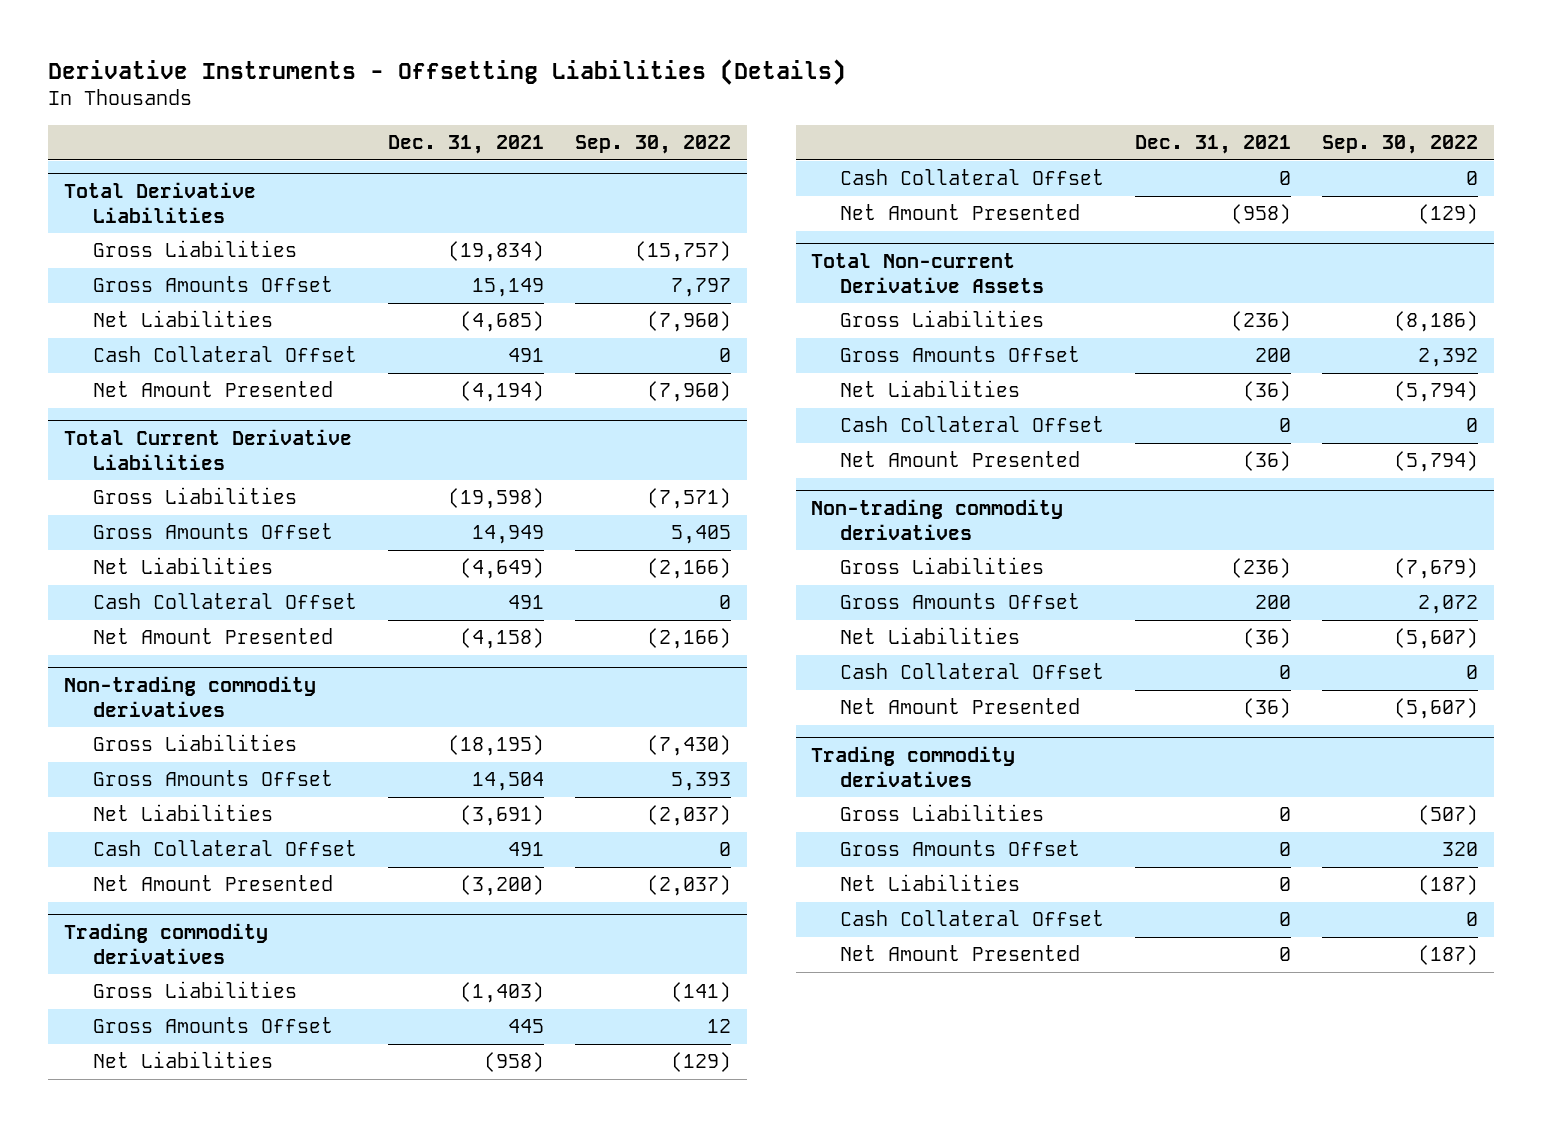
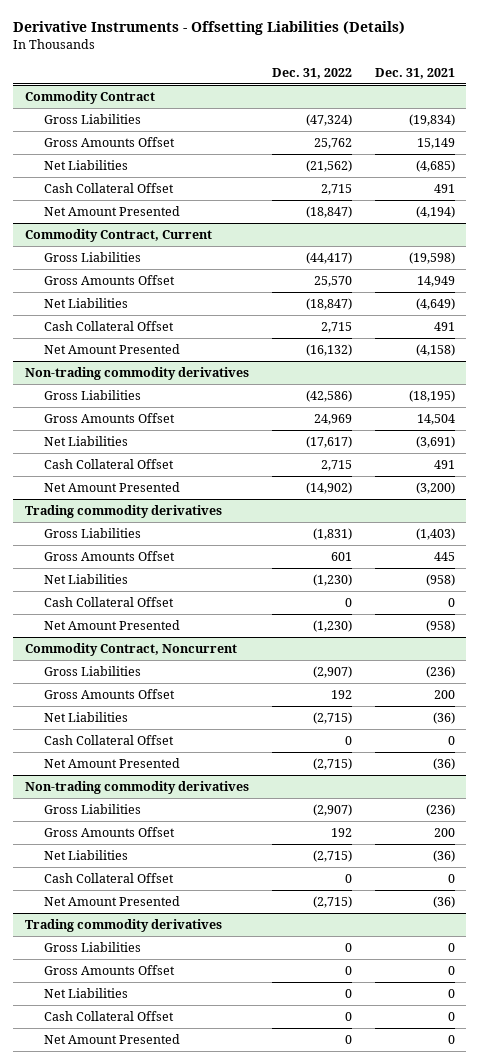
- | Dec. 31, 2021 | Sep. 30, 2022
+ | Dec. 31, 2022 | Dec. 31, 2021
- Total Derivative Liabilities
+ Commodity Contract
- Total Current Derivative Liabilities
+ Commodity Contract, Current
- Total Non-current Derivative Assets
+ Commodity Contract, Noncurrent

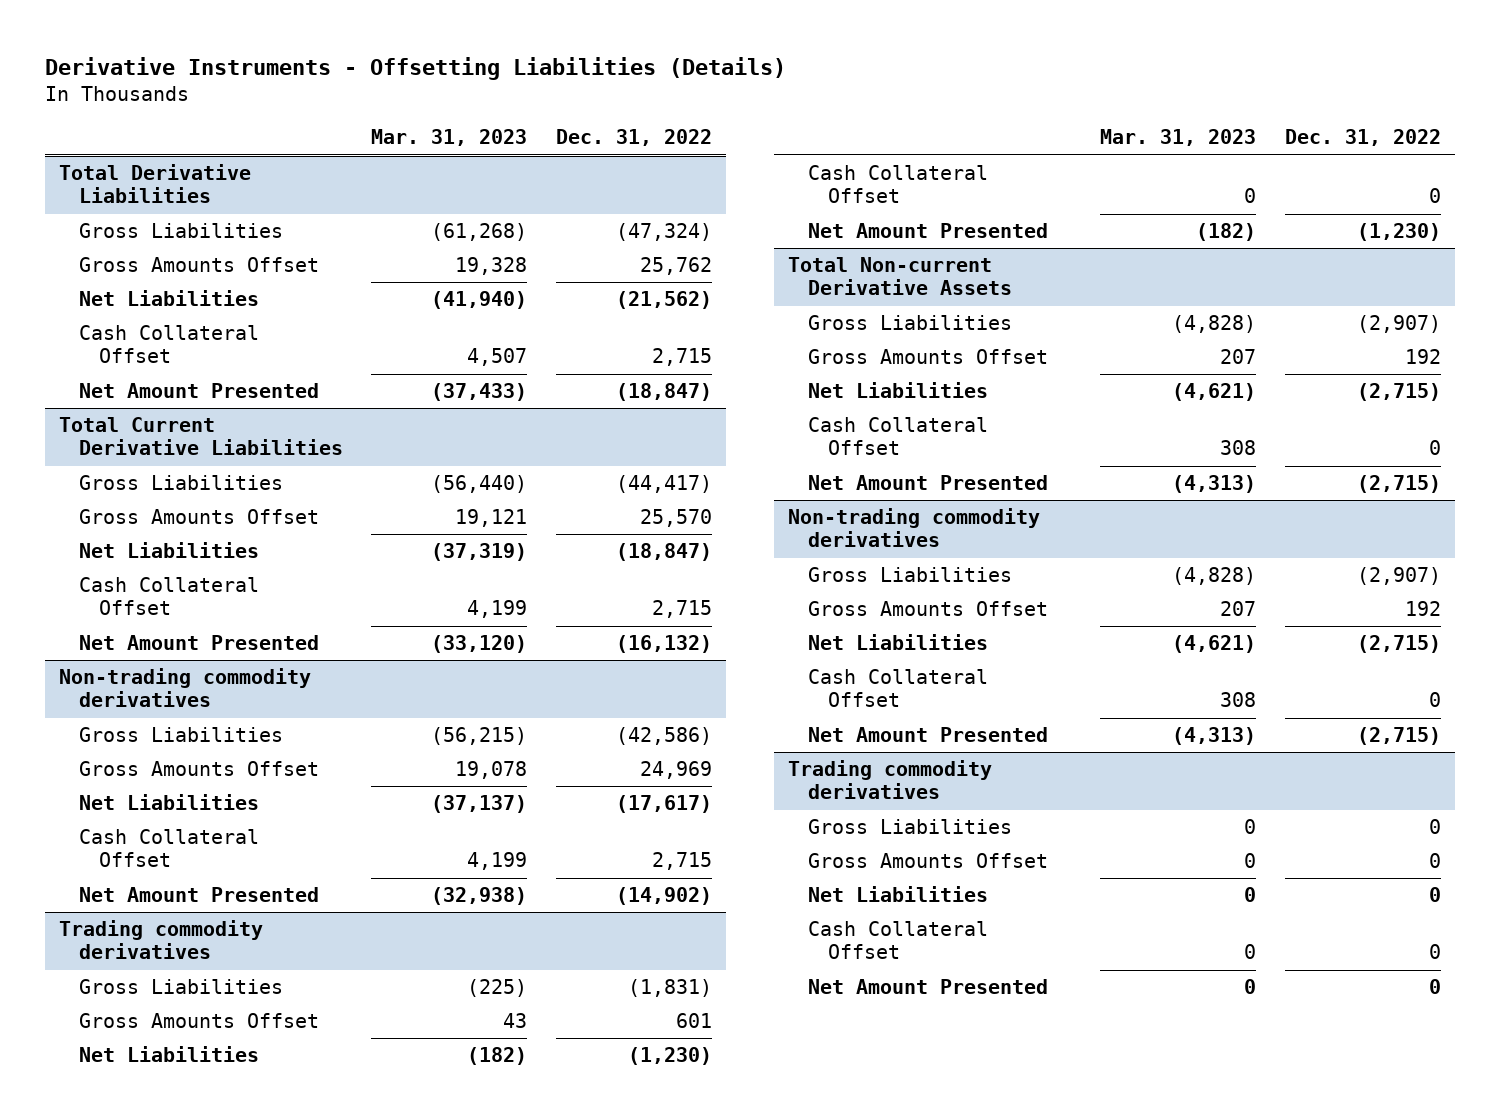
- | Dec. 31, 2022 | Dec. 31, 2021
+ | Mar. 31, 2023 | Dec. 31, 2022
- Commodity Contract
+ Total Derivative Liabilities
- Commodity Contract, Current
+ Total Current Derivative Liabilities
- Commodity Contract, Noncurrent
+ Total Non-current Derivative Assets

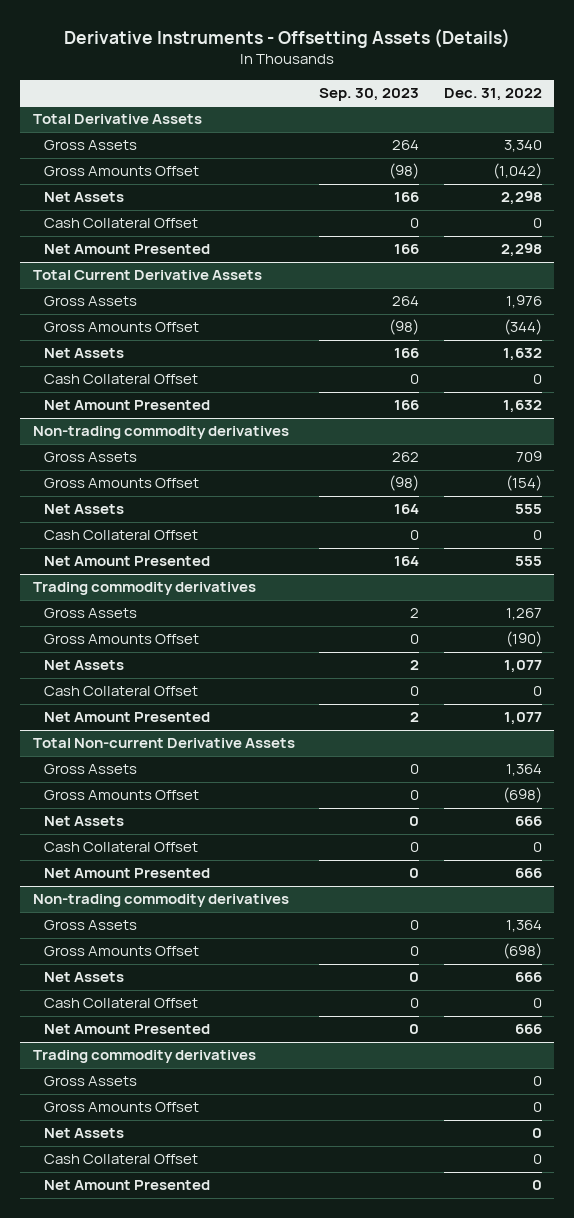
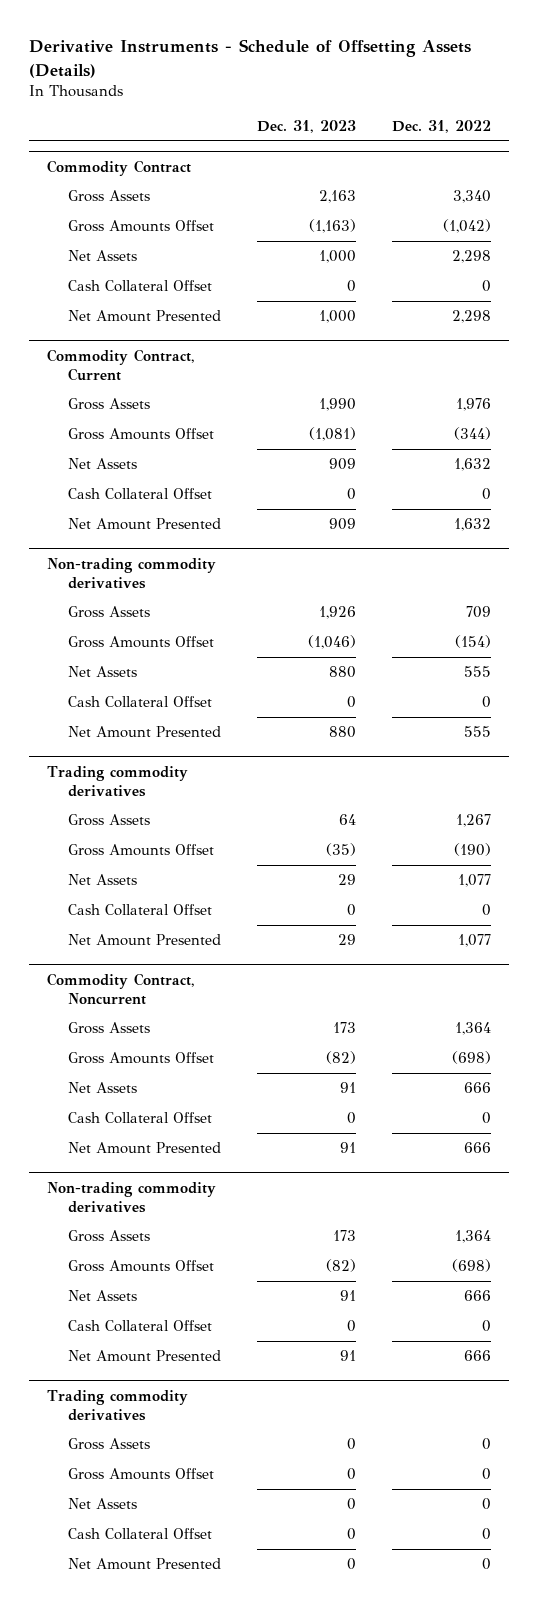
- Derivative Instruments - Offsetting Assets (Details)
+ Derivative Instruments - Schedule of Offsetting Assets (Details)
- | Sep. 30, 2023 | Dec. 31, 2022
+ | Dec. 31, 2023 | Dec. 31, 2022
- Total Derivative Assets
+ Commodity Contract
- Total Current Derivative Assets
+ Commodity Contract, Current
- Total Non-current Derivative Assets
+ Commodity Contract, Noncurrent

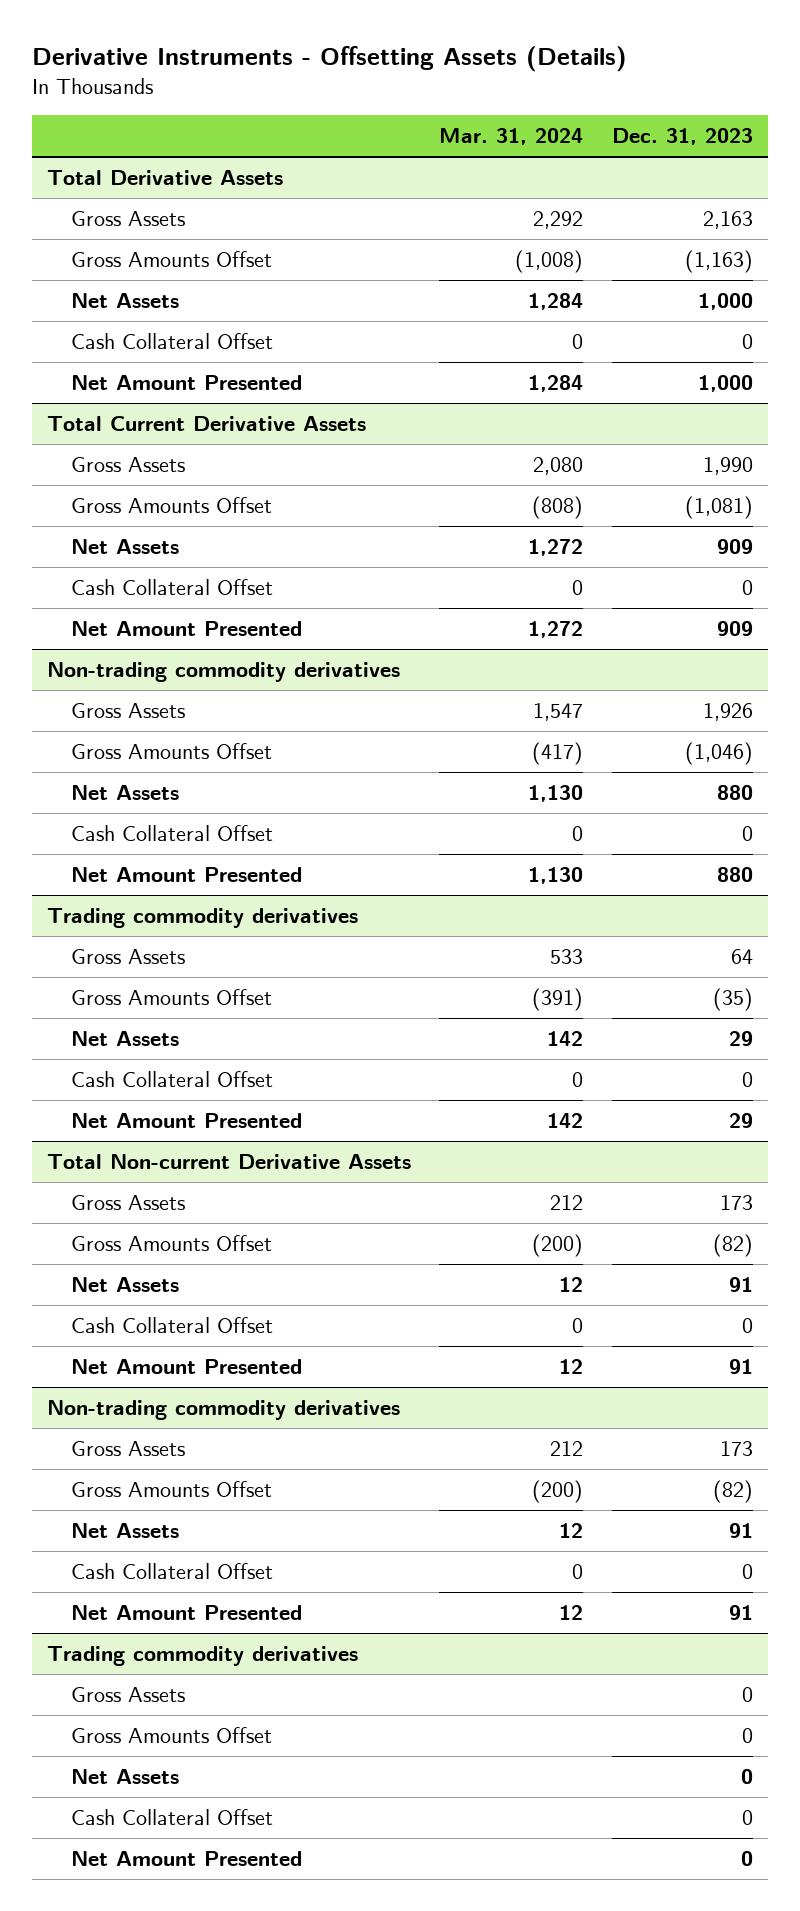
- Derivative Instruments - Schedule of Offsetting Assets (Details)
+ Derivative Instruments - Offsetting Assets (Details)
- | Dec. 31, 2023 | Dec. 31, 2022
+ | Mar. 31, 2024 | Dec. 31, 2023
- Commodity Contract
+ Total Derivative Assets
- Commodity Contract, Current
+ Total Current Derivative Assets
- Commodity Contract, Noncurrent
+ Total Non-current Derivative Assets

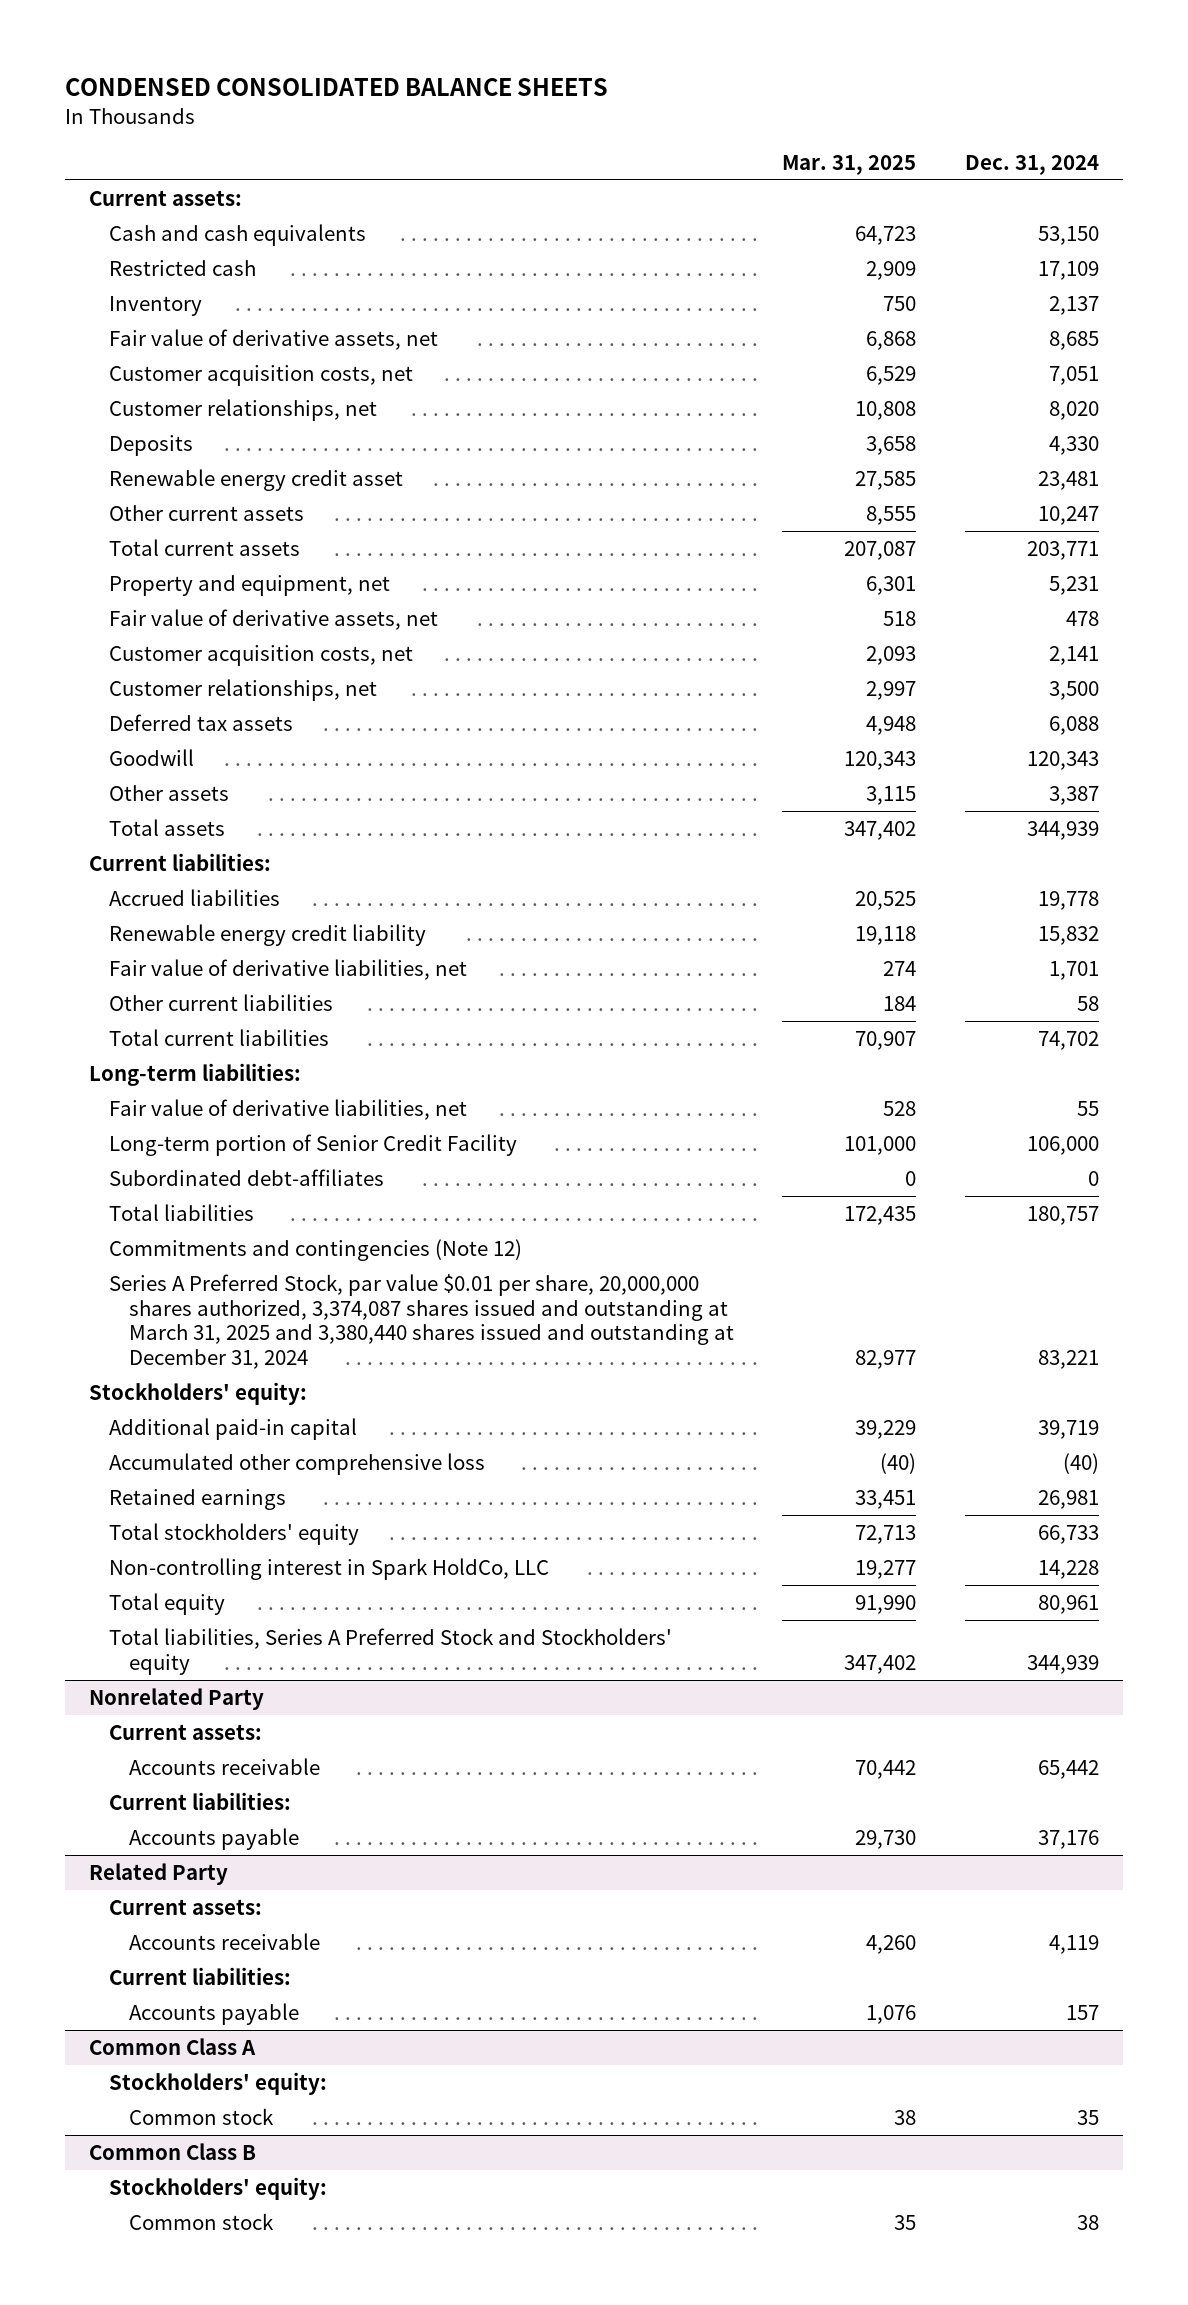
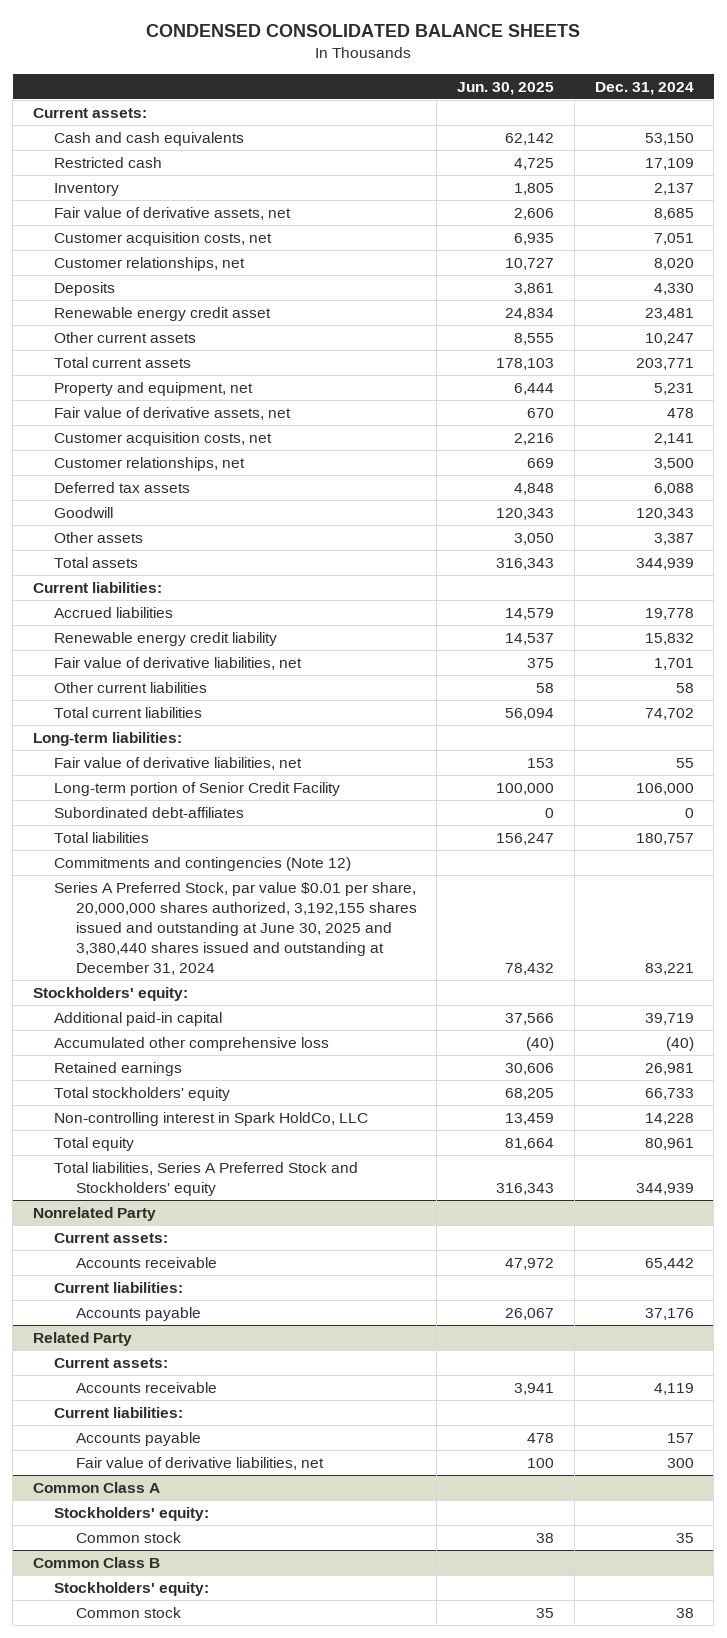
- | Mar. 31, 2025 | Dec. 31, 2024
+ | Jun. 30, 2025 | Dec. 31, 2024
- Series A Preferred Stock, par value $0.01 per share, 20,000,000 shares authorized, 3,374,087 shares issued and outstanding at March 31, 2025 and 3,380,440 shares issued and outstanding at December 31, 2024 | 82,977 | 83,221
+ Series A Preferred Stock, par value $0.01 per share, 20,000,000 shares authorized, 3,192,155 shares issued and outstanding at June 30, 2025 and 3,380,440 shares issued and outstanding at December 31, 2024 | 78,432 | 83,221
@ Related Party
+ Fair value of derivative liabilities, net | 100 | 300

